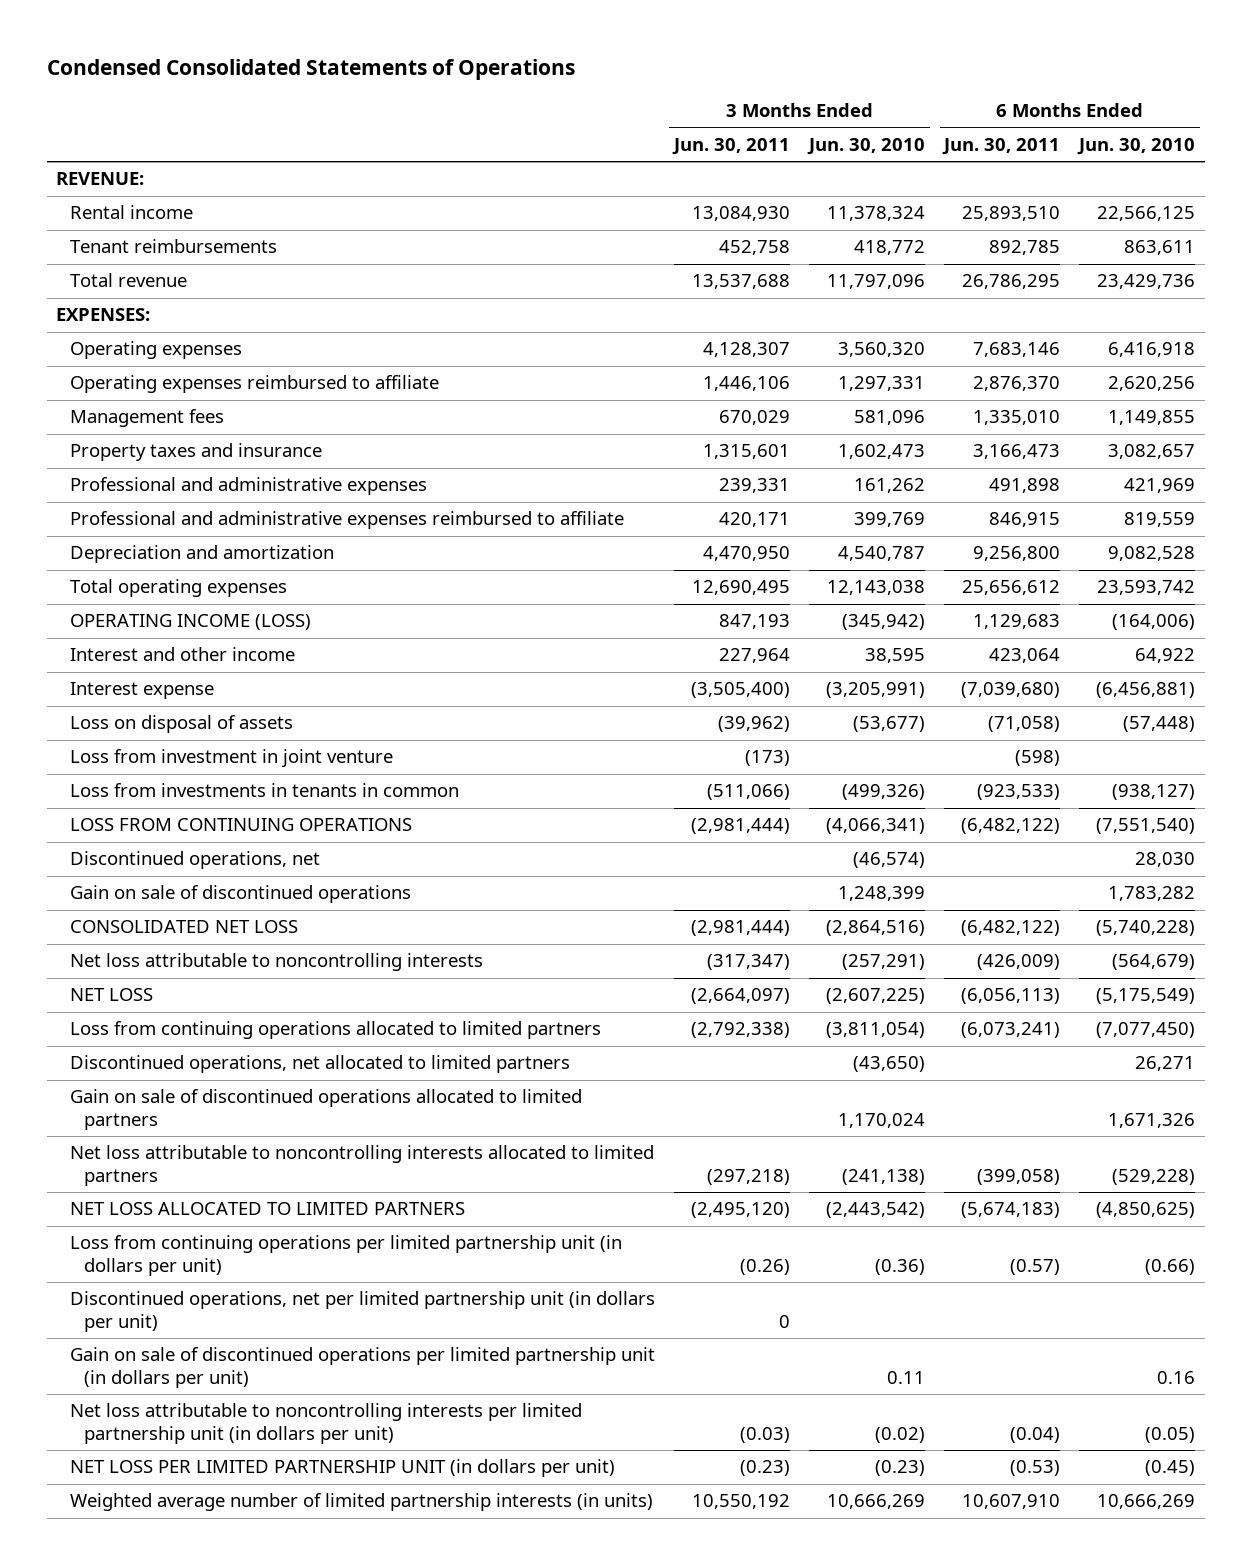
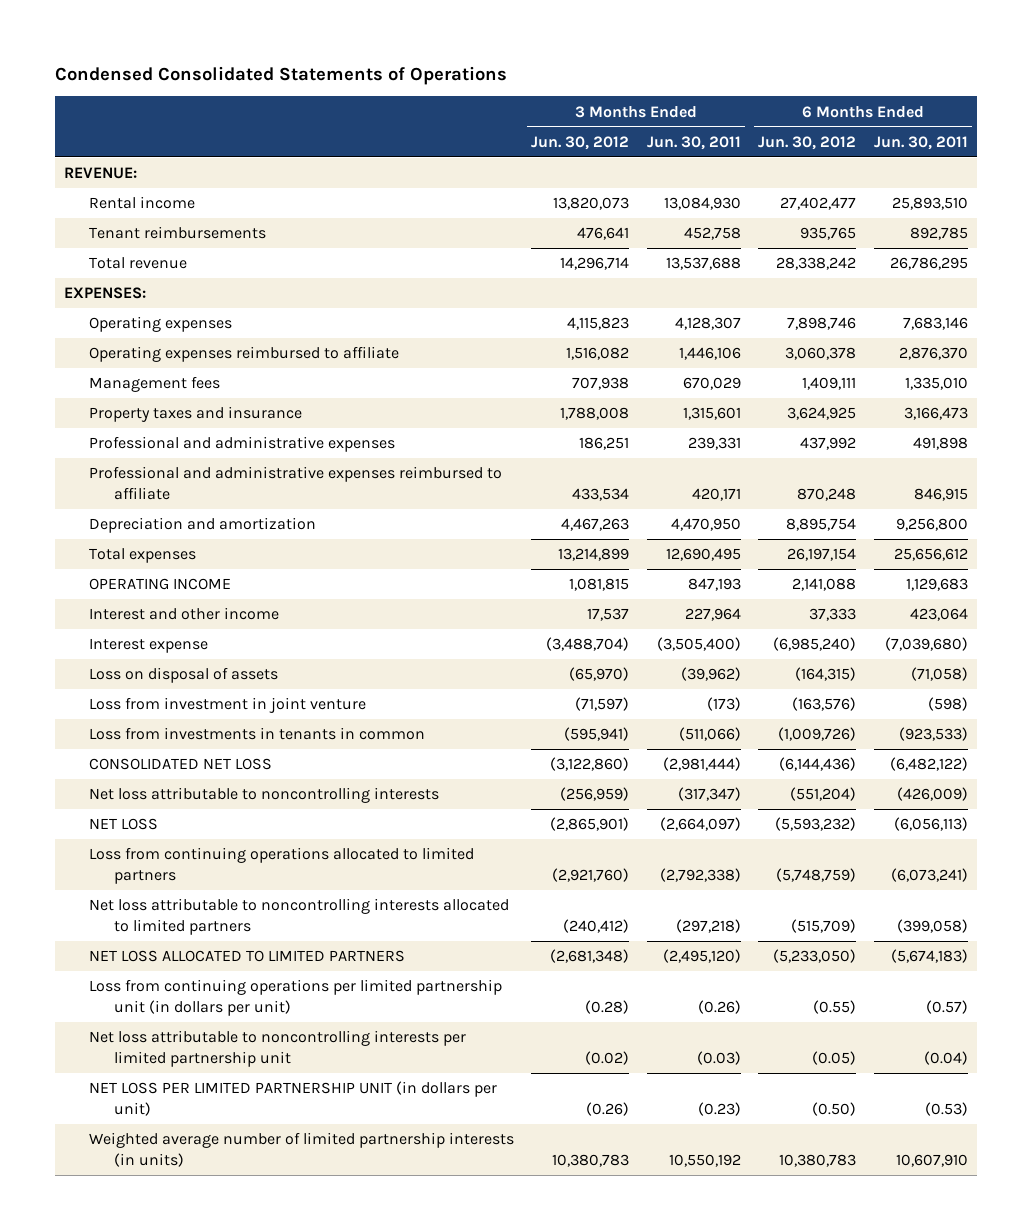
- | 3 Months Ended Jun. 30, 2011 | 3 Months Ended Jun. 30, 2010 | 6 Months Ended Jun. 30, 2011 | 6 Months Ended Jun. 30, 2010
+ | 3 Months Ended Jun. 30, 2012 | 3 Months Ended Jun. 30, 2011 | 6 Months Ended Jun. 30, 2012 | 6 Months Ended Jun. 30, 2011
- Total operating expenses | 12,690,495 | 12,143,038 | 25,656,612 | 23,593,742
- OPERATING INCOME (LOSS) | 847,193 | (345,942) | 1,129,683 | (164,006)
+ Total expenses | 13,214,899 | 12,690,495 | 26,197,154 | 25,656,612
+ OPERATING INCOME | 1,081,815 | 847,193 | 2,141,088 | 1,129,683
- LOSS FROM CONTINUING OPERATIONS | (2,981,444) | (4,066,341) | (6,482,122) | (7,551,540)
- Discontinued operations, net | | (46,574) | | 28,030
- Gain on sale of discontinued operations | | 1,248,399 | | 1,783,282
- Discontinued operations, net allocated to limited partners | | (43,650) | | 26,271
- Gain on sale of discontinued operations allocated to limited partners | | 1,170,024 | | 1,671,326
- Discontinued operations, net per limited partnership unit (in dollars per unit) | 0 | | |
- Gain on sale of discontinued operations per limited partnership unit (in dollars per unit) | | 0.11 | | 0.16
- Net loss attributable to noncontrolling interests per limited partnership unit (in dollars per unit) | (0.03) | (0.02) | (0.04) | (0.05)
+ Net loss attributable to noncontrolling interests per limited partnership unit | (0.02) | (0.03) | (0.05) | (0.04)

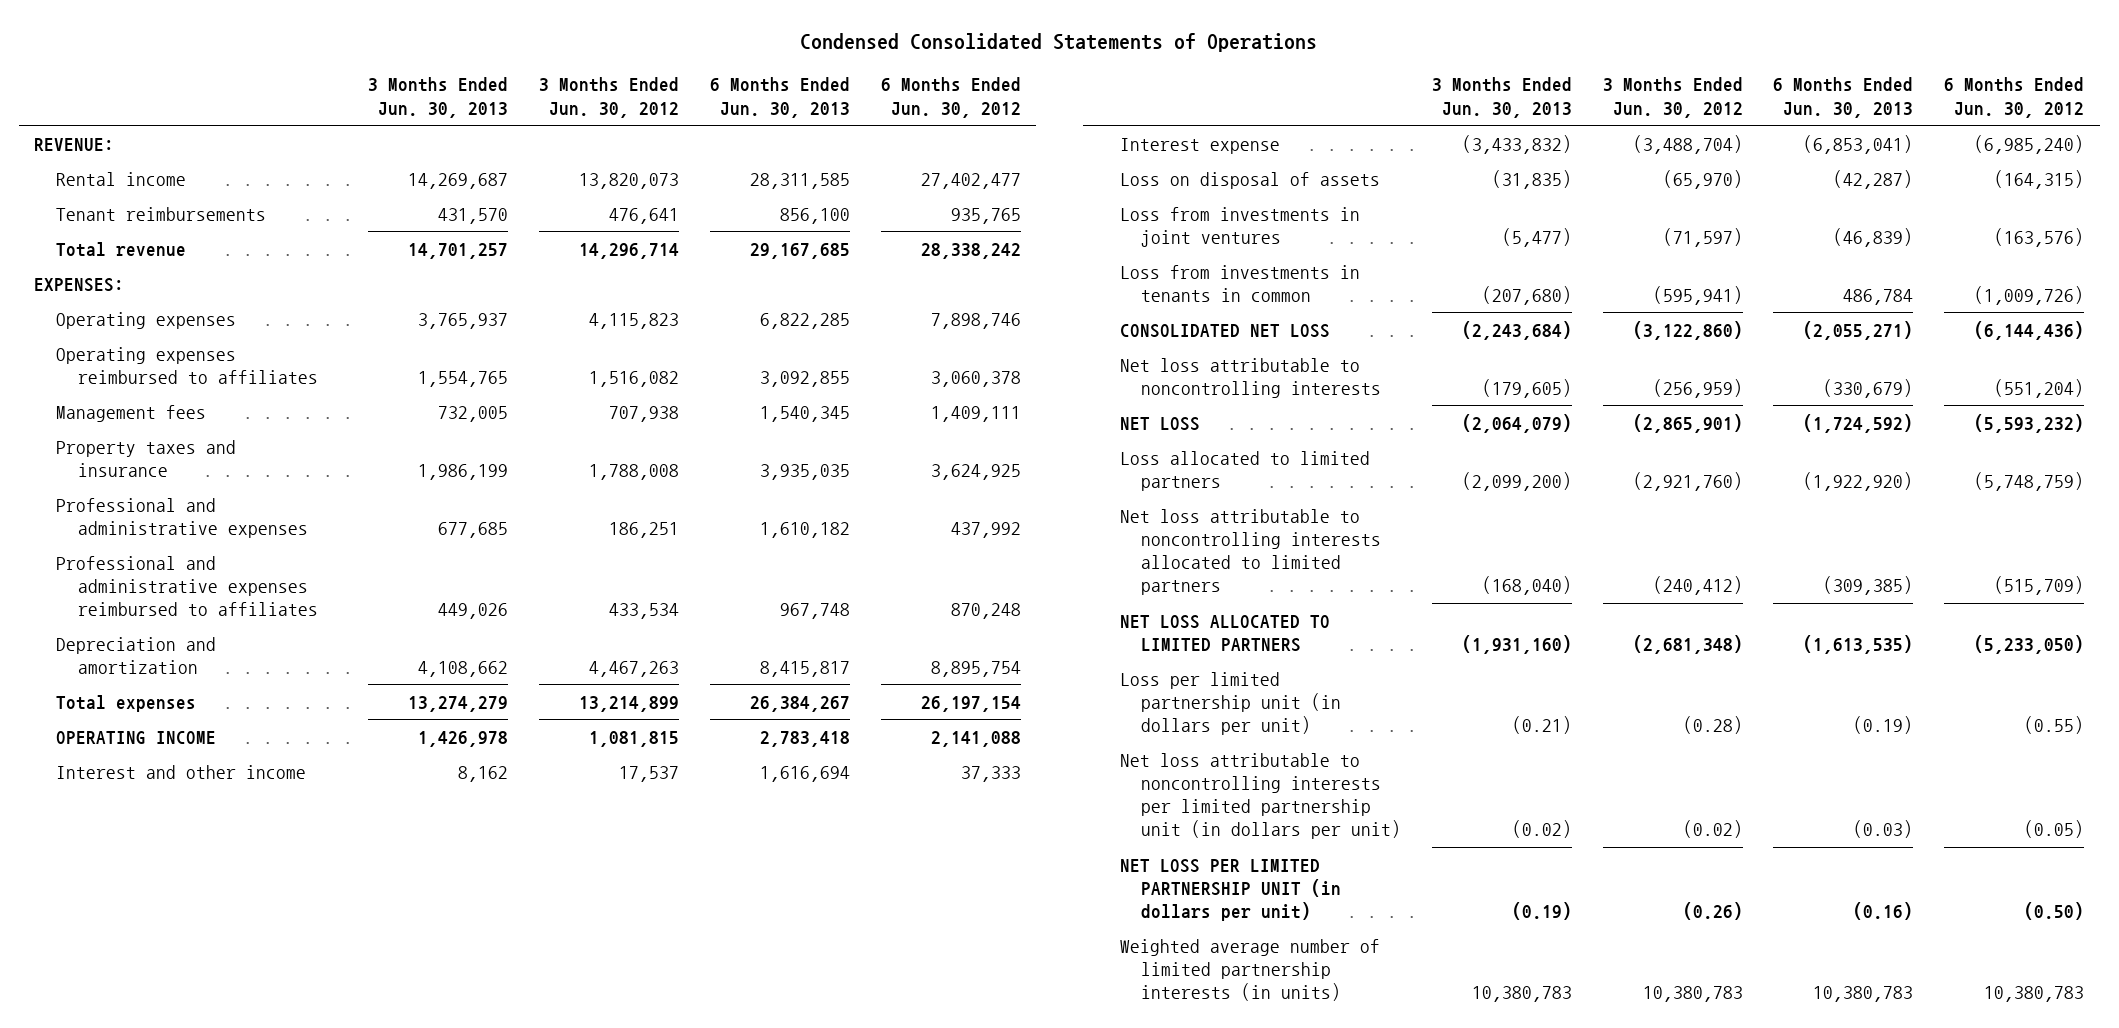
- | 3 Months Ended Jun. 30, 2012 | 3 Months Ended Jun. 30, 2011 | 6 Months Ended Jun. 30, 2012 | 6 Months Ended Jun. 30, 2011
+ | 3 Months Ended Jun. 30, 2013 | 3 Months Ended Jun. 30, 2012 | 6 Months Ended Jun. 30, 2013 | 6 Months Ended Jun. 30, 2012
- Operating expenses reimbursed to affiliate | 1,516,082 | 1,446,106 | 3,060,378 | 2,876,370
+ Operating expenses reimbursed to affiliates | 1,554,765 | 1,516,082 | 3,092,855 | 3,060,378
- Professional and administrative expenses reimbursed to affiliate | 433,534 | 420,171 | 870,248 | 846,915
+ Professional and administrative expenses reimbursed to affiliates | 449,026 | 433,534 | 967,748 | 870,248
- Loss from investment in joint venture | (71,597) | (173) | (163,576) | (598)
+ Loss from investments in joint ventures | (5,477) | (71,597) | (46,839) | (163,576)
- Loss from continuing operations allocated to limited partners | (2,921,760) | (2,792,338) | (5,748,759) | (6,073,241)
+ Loss allocated to limited partners | (2,099,200) | (2,921,760) | (1,922,920) | (5,748,759)
- Loss from continuing operations per limited partnership unit (in dollars per unit) | (0.28) | (0.26) | (0.55) | (0.57)
- Net loss attributable to noncontrolling interests per limited partnership unit | (0.02) | (0.03) | (0.05) | (0.04)
+ Loss per limited partnership unit (in dollars per unit) | (0.21) | (0.28) | (0.19) | (0.55)
+ Net loss attributable to noncontrolling interests per limited partnership unit (in dollars per unit) | (0.02) | (0.02) | (0.03) | (0.05)

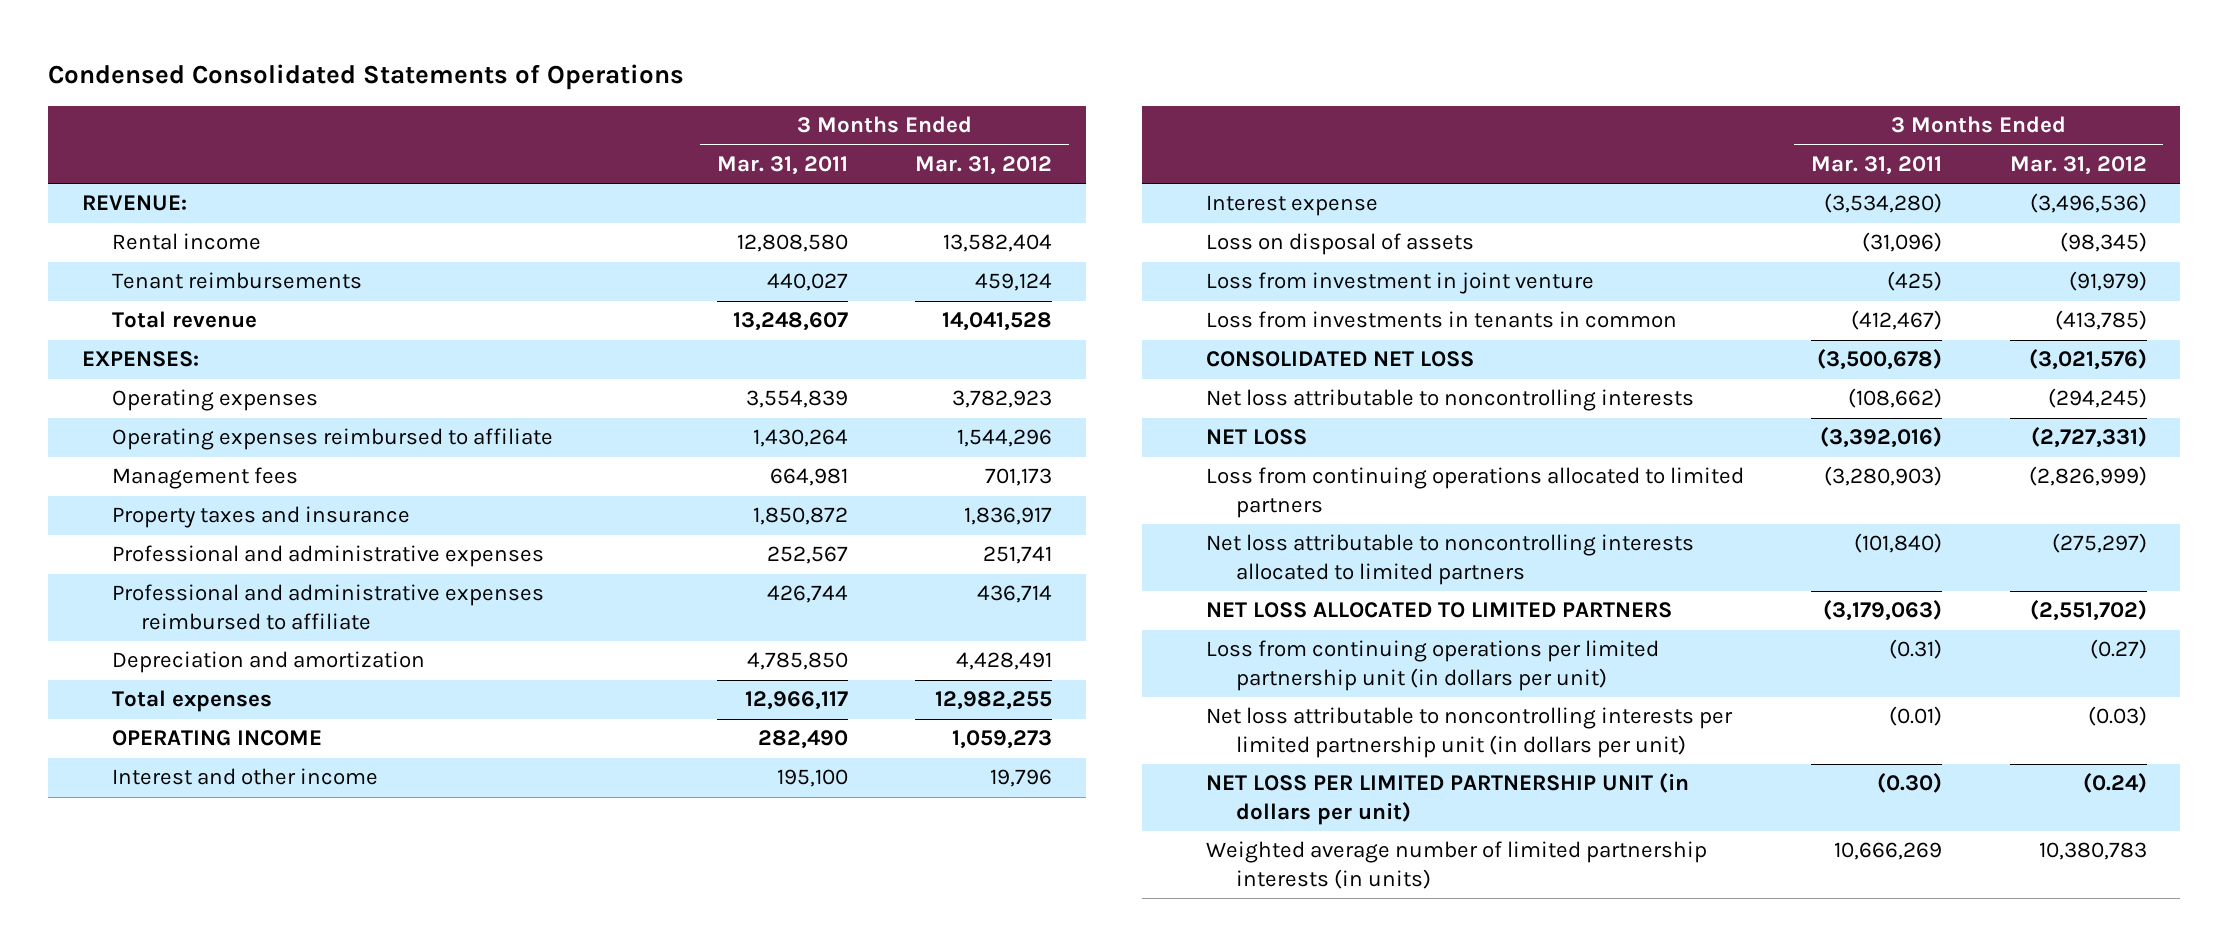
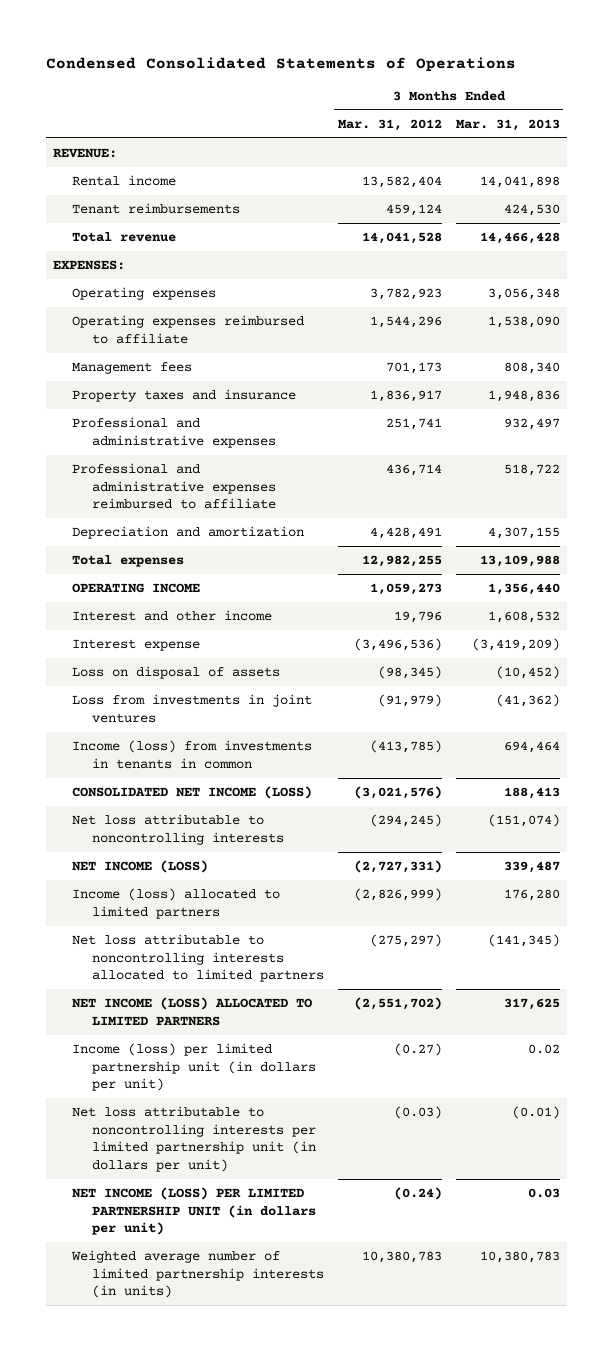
- | 3 Months Ended Mar. 31, 2011 | 3 Months Ended Mar. 31, 2012
+ | 3 Months Ended Mar. 31, 2012 | 3 Months Ended Mar. 31, 2013
- Loss from investment in joint venture | (425) | (91,979)
- Loss from investments in tenants in common | (412,467) | (413,785)
- CONSOLIDATED NET LOSS | (3,500,678) | (3,021,576)
+ Loss from investments in joint ventures | (91,979) | (41,362)
+ Income (loss) from investments in tenants in common | (413,785) | 694,464
+ CONSOLIDATED NET INCOME (LOSS) | (3,021,576) | 188,413
- NET LOSS | (3,392,016) | (2,727,331)
- Loss from continuing operations allocated to limited partners | (3,280,903) | (2,826,999)
+ NET INCOME (LOSS) | (2,727,331) | 339,487
+ Income (loss) allocated to limited partners | (2,826,999) | 176,280
- NET LOSS ALLOCATED TO LIMITED PARTNERS | (3,179,063) | (2,551,702)
- Loss from continuing operations per limited partnership unit (in dollars per unit) | (0.31) | (0.27)
+ NET INCOME (LOSS) ALLOCATED TO LIMITED PARTNERS | (2,551,702) | 317,625
+ Income (loss) per limited partnership unit (in dollars per unit) | (0.27) | 0.02
- NET LOSS PER LIMITED PARTNERSHIP UNIT (in dollars per unit) | (0.30) | (0.24)
+ NET INCOME (LOSS) PER LIMITED PARTNERSHIP UNIT (in dollars per unit) | (0.24) | 0.03

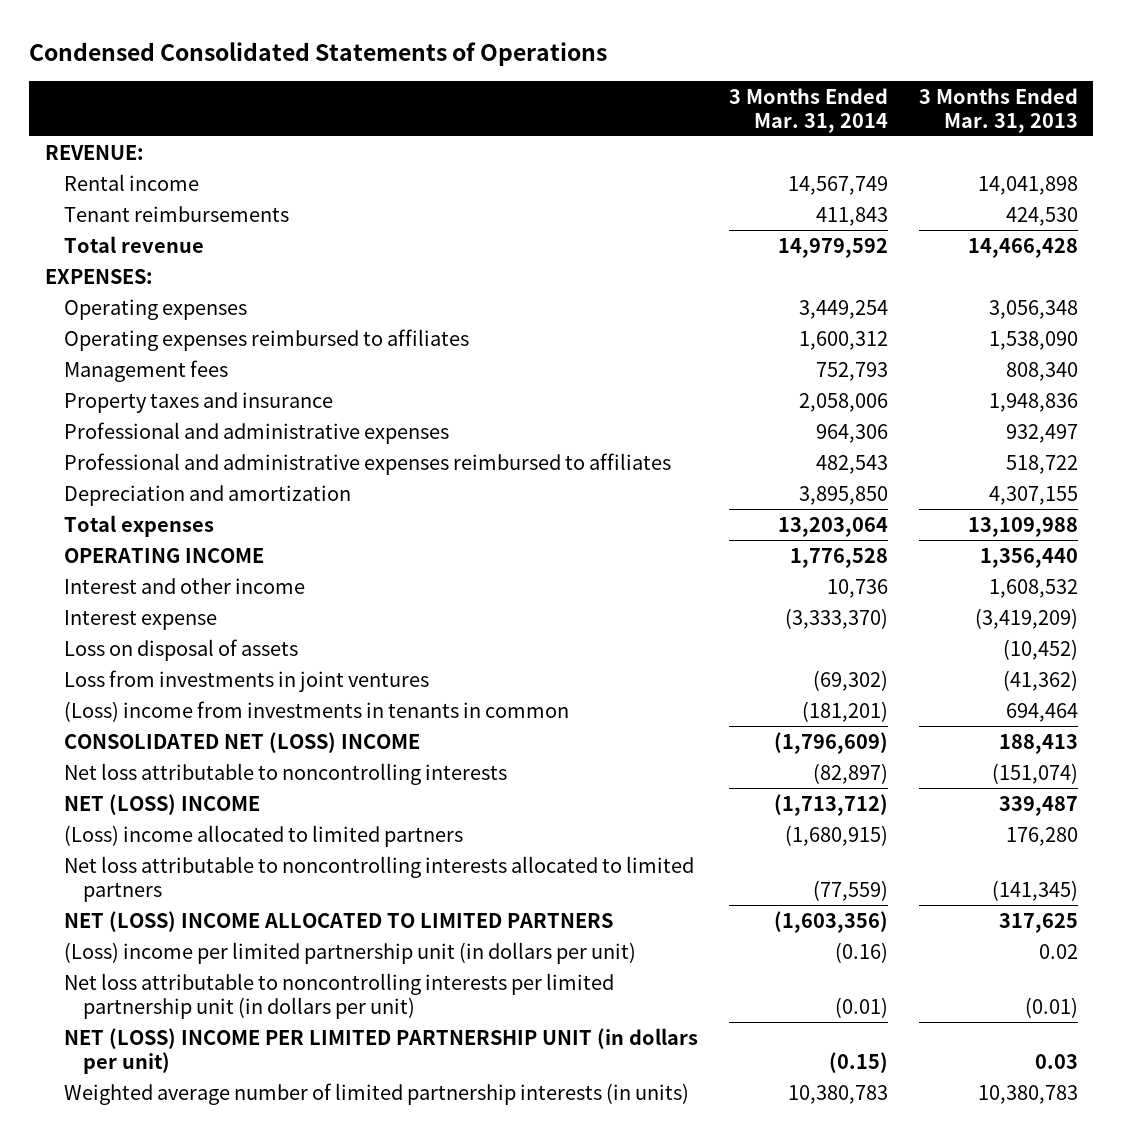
- | 3 Months Ended Mar. 31, 2012 | 3 Months Ended Mar. 31, 2013
+ | 3 Months Ended Mar. 31, 2014 | 3 Months Ended Mar. 31, 2013
- Operating expenses reimbursed to affiliate | 1,544,296 | 1,538,090
+ Operating expenses reimbursed to affiliates | 1,600,312 | 1,538,090
- Professional and administrative expenses reimbursed to affiliate | 436,714 | 518,722
+ Professional and administrative expenses reimbursed to affiliates | 482,543 | 518,722
- Income (loss) from investments in tenants in common | (413,785) | 694,464
- CONSOLIDATED NET INCOME (LOSS) | (3,021,576) | 188,413
+ (Loss) income from investments in tenants in common | (181,201) | 694,464
+ CONSOLIDATED NET (LOSS) INCOME | (1,796,609) | 188,413
- NET INCOME (LOSS) | (2,727,331) | 339,487
- Income (loss) allocated to limited partners | (2,826,999) | 176,280
+ NET (LOSS) INCOME | (1,713,712) | 339,487
+ (Loss) income allocated to limited partners | (1,680,915) | 176,280
- NET INCOME (LOSS) ALLOCATED TO LIMITED PARTNERS | (2,551,702) | 317,625
- Income (loss) per limited partnership unit (in dollars per unit) | (0.27) | 0.02
+ NET (LOSS) INCOME ALLOCATED TO LIMITED PARTNERS | (1,603,356) | 317,625
+ (Loss) income per limited partnership unit (in dollars per unit) | (0.16) | 0.02
- NET INCOME (LOSS) PER LIMITED PARTNERSHIP UNIT (in dollars per unit) | (0.24) | 0.03
+ NET (LOSS) INCOME PER LIMITED PARTNERSHIP UNIT (in dollars per unit) | (0.15) | 0.03

